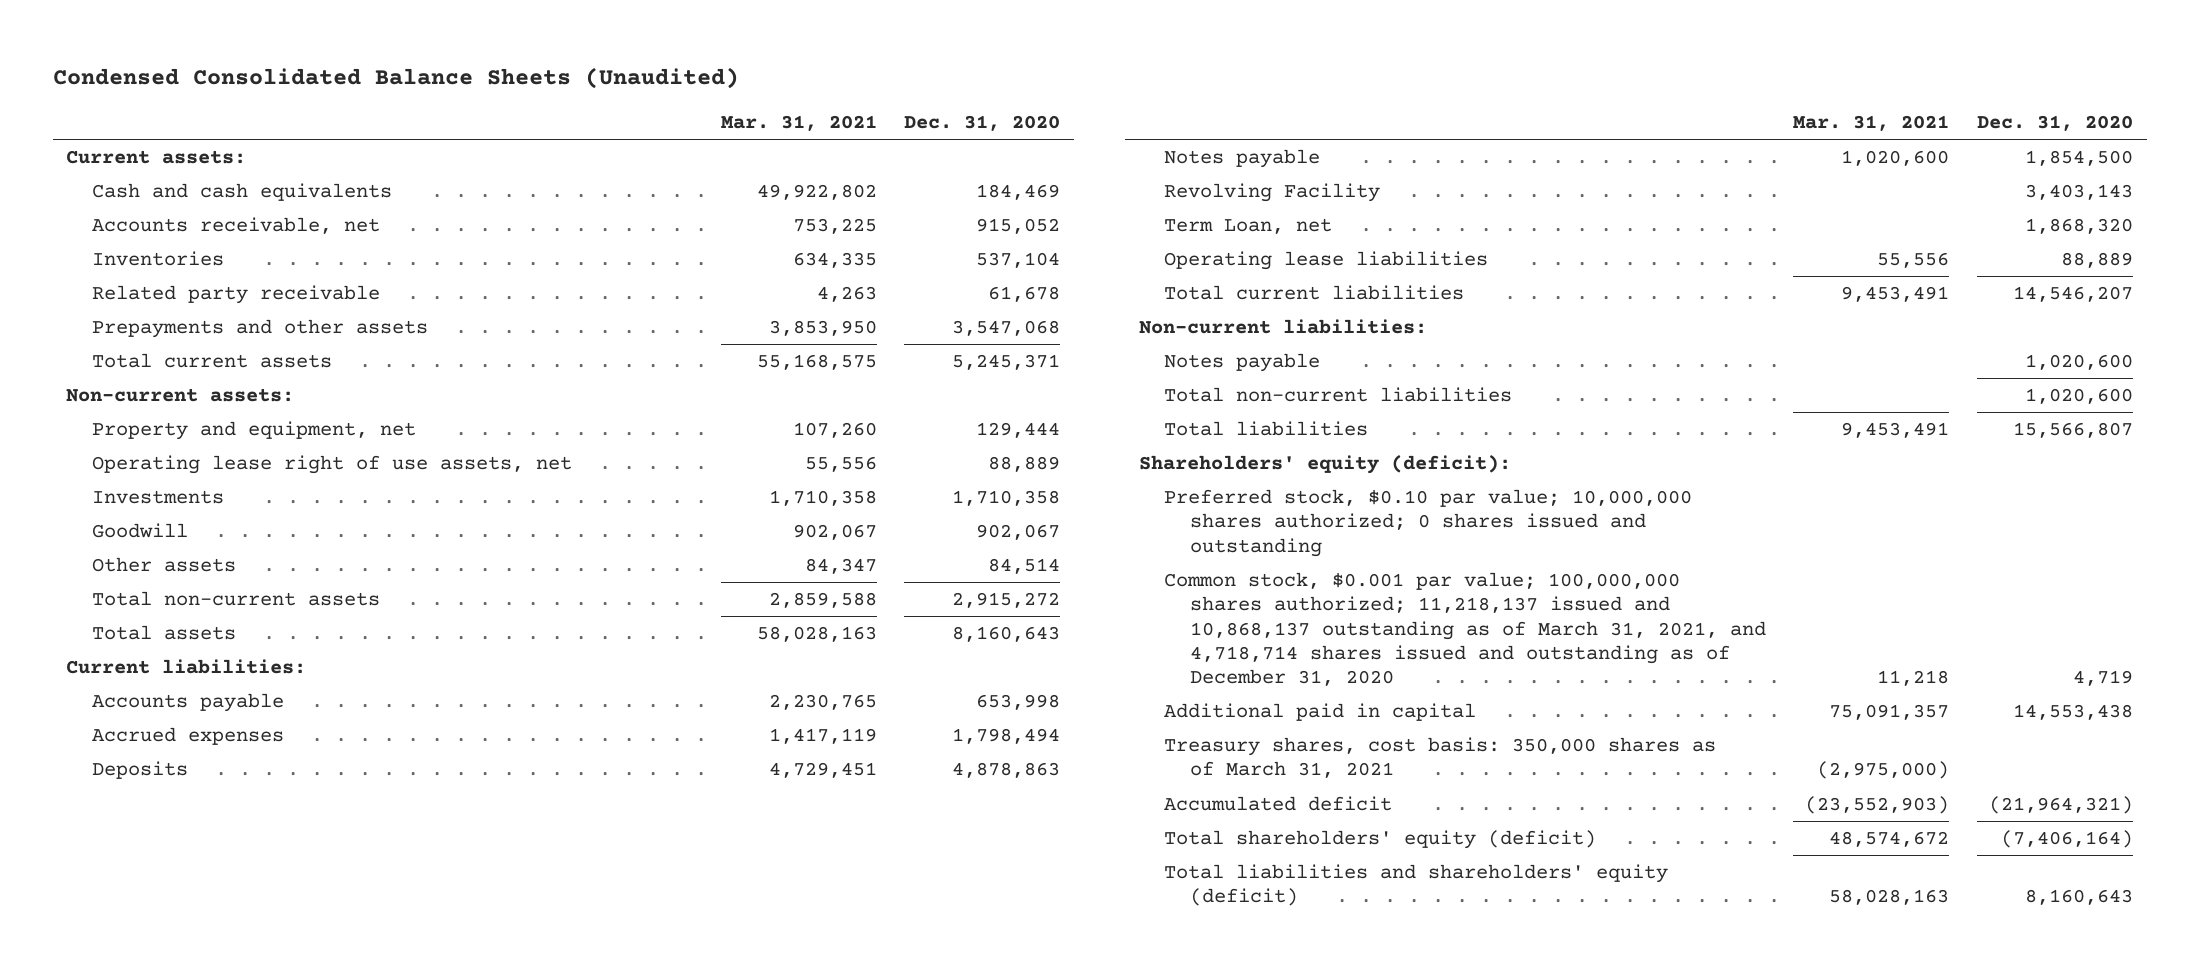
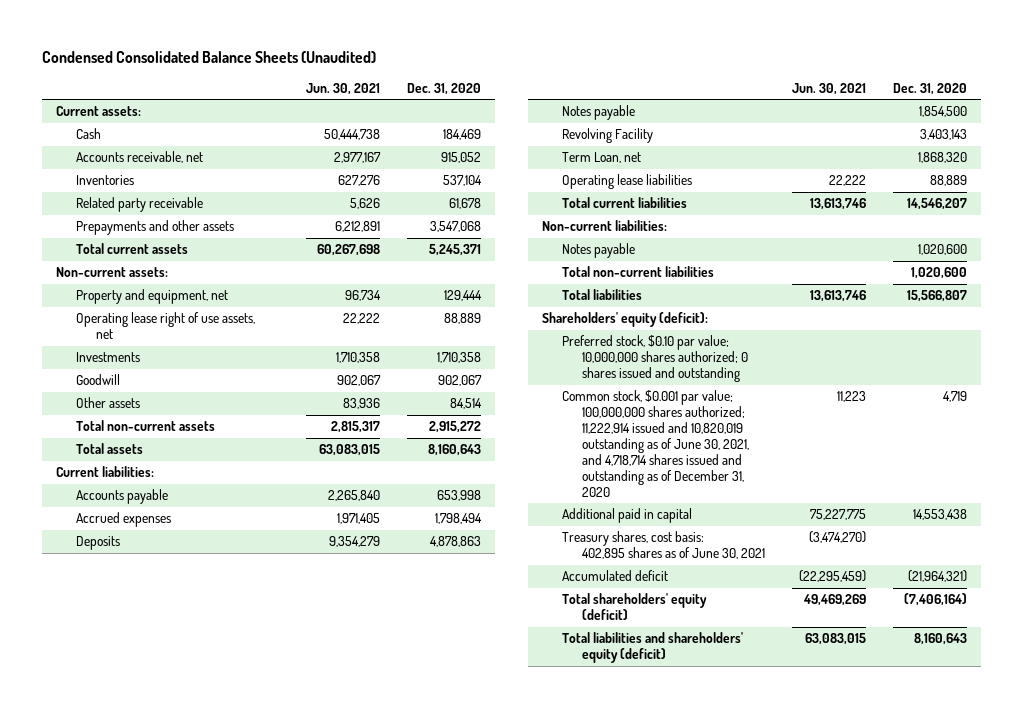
- | Mar. 31, 2021 | Dec. 31, 2020
+ | Jun. 30, 2021 | Dec. 31, 2020
- Cash and cash equivalents | 49,922,802 | 184,469
+ Cash | 50,444,738 | 184,469
- Common stock, $0.001 par value; 100,000,000 shares authorized; 11,218,137 issued and 10,868,137 outstanding as of March 31, 2021, and 4,718,714 shares issued and outstanding as of December 31, 2020 | 11,218 | 4,719
+ Common stock, $0.001 par value; 100,000,000 shares authorized; 11,222,914 issued and 10,820,019 outstanding as of June 30, 2021, and 4,718,714 shares issued and outstanding as of December 31, 2020 | 11,223 | 4,719
- Treasury shares, cost basis: 350,000 shares as of March 31, 2021 | (2,975,000) |
+ Treasury shares, cost basis: 402,895 shares as of June 30, 2021 | (3,474,270) |

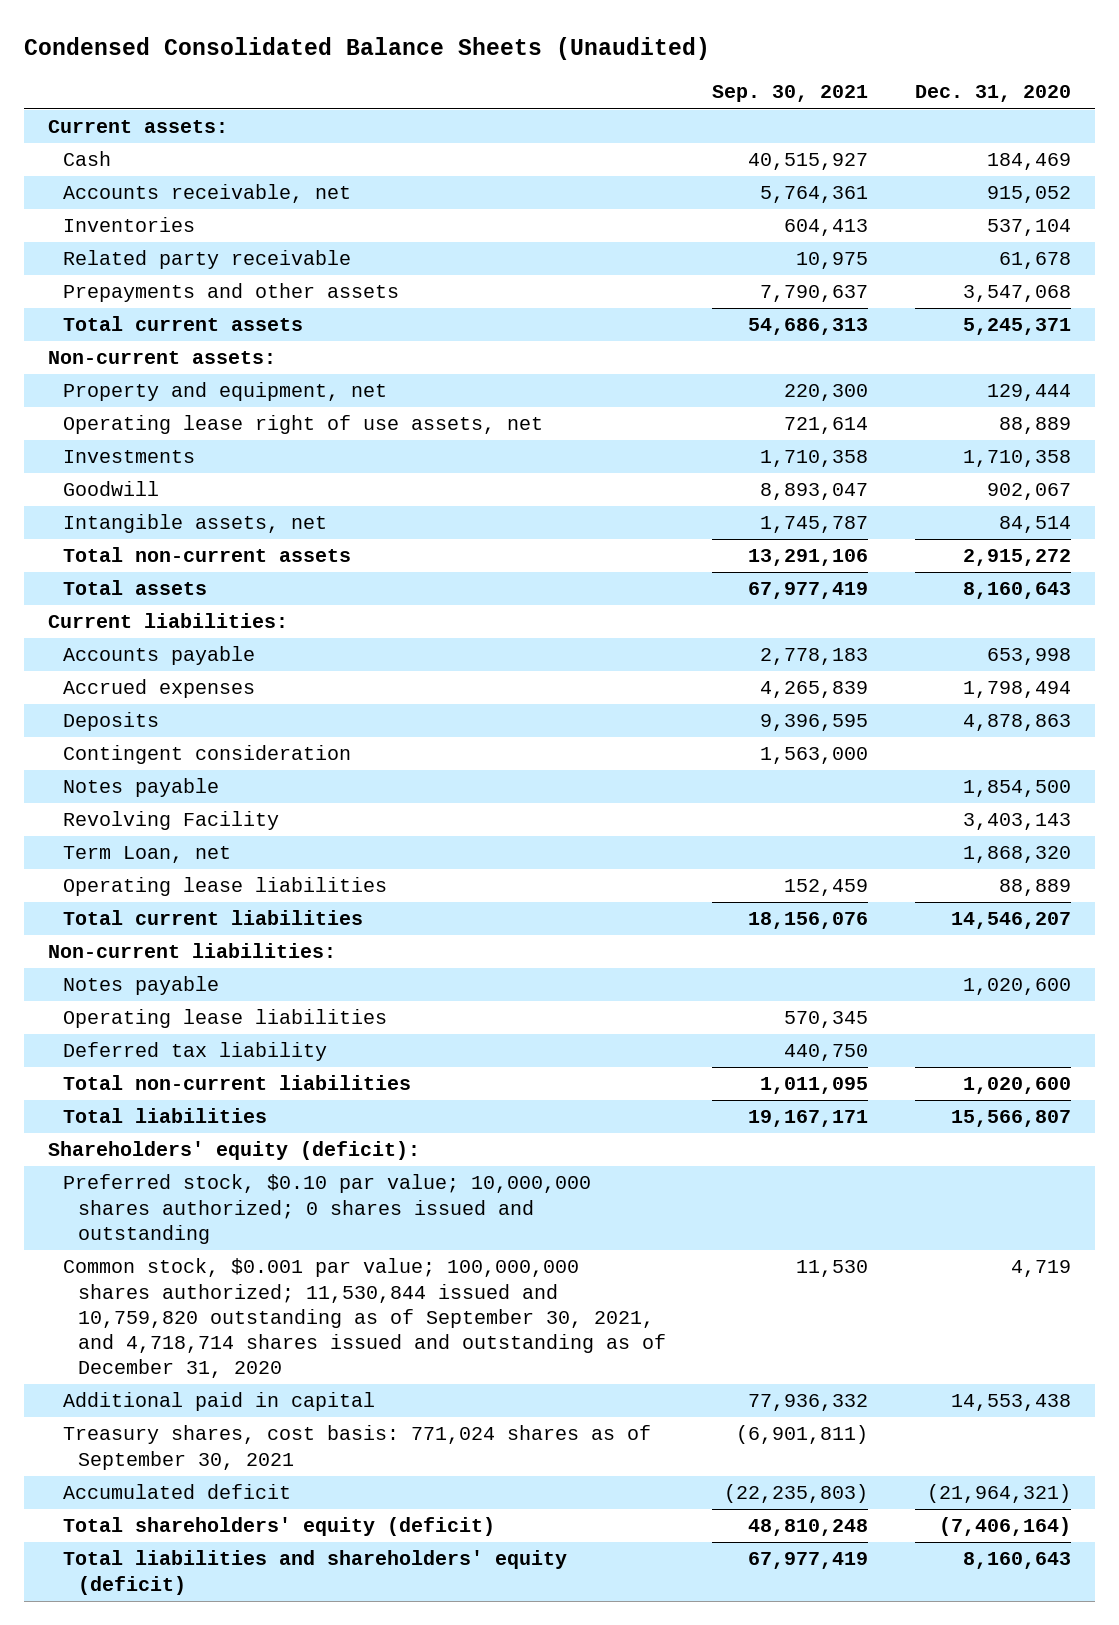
- | Jun. 30, 2021 | Dec. 31, 2020
+ | Sep. 30, 2021 | Dec. 31, 2020
- Other assets | 83,936 | 84,514
+ Intangible assets, net | 1,745,787 | 84,514
+ Contingent consideration | 1,563,000 |
+ Operating lease liabilities | 570,345 |
+ Deferred tax liability | 440,750 |
- Common stock, $0.001 par value; 100,000,000 shares authorized; 11,222,914 issued and 10,820,019 outstanding as of June 30, 2021, and 4,718,714 shares issued and outstanding as of December 31, 2020 | 11,223 | 4,719
+ Common stock, $0.001 par value; 100,000,000 shares authorized; 11,530,844 issued and 10,759,820 outstanding as of September 30, 2021, and 4,718,714 shares issued and outstanding as of December 31, 2020 | 11,530 | 4,719
- Treasury shares, cost basis: 402,895 shares as of June 30, 2021 | (3,474,270) |
+ Treasury shares, cost basis: 771,024 shares as of September 30, 2021 | (6,901,811) |

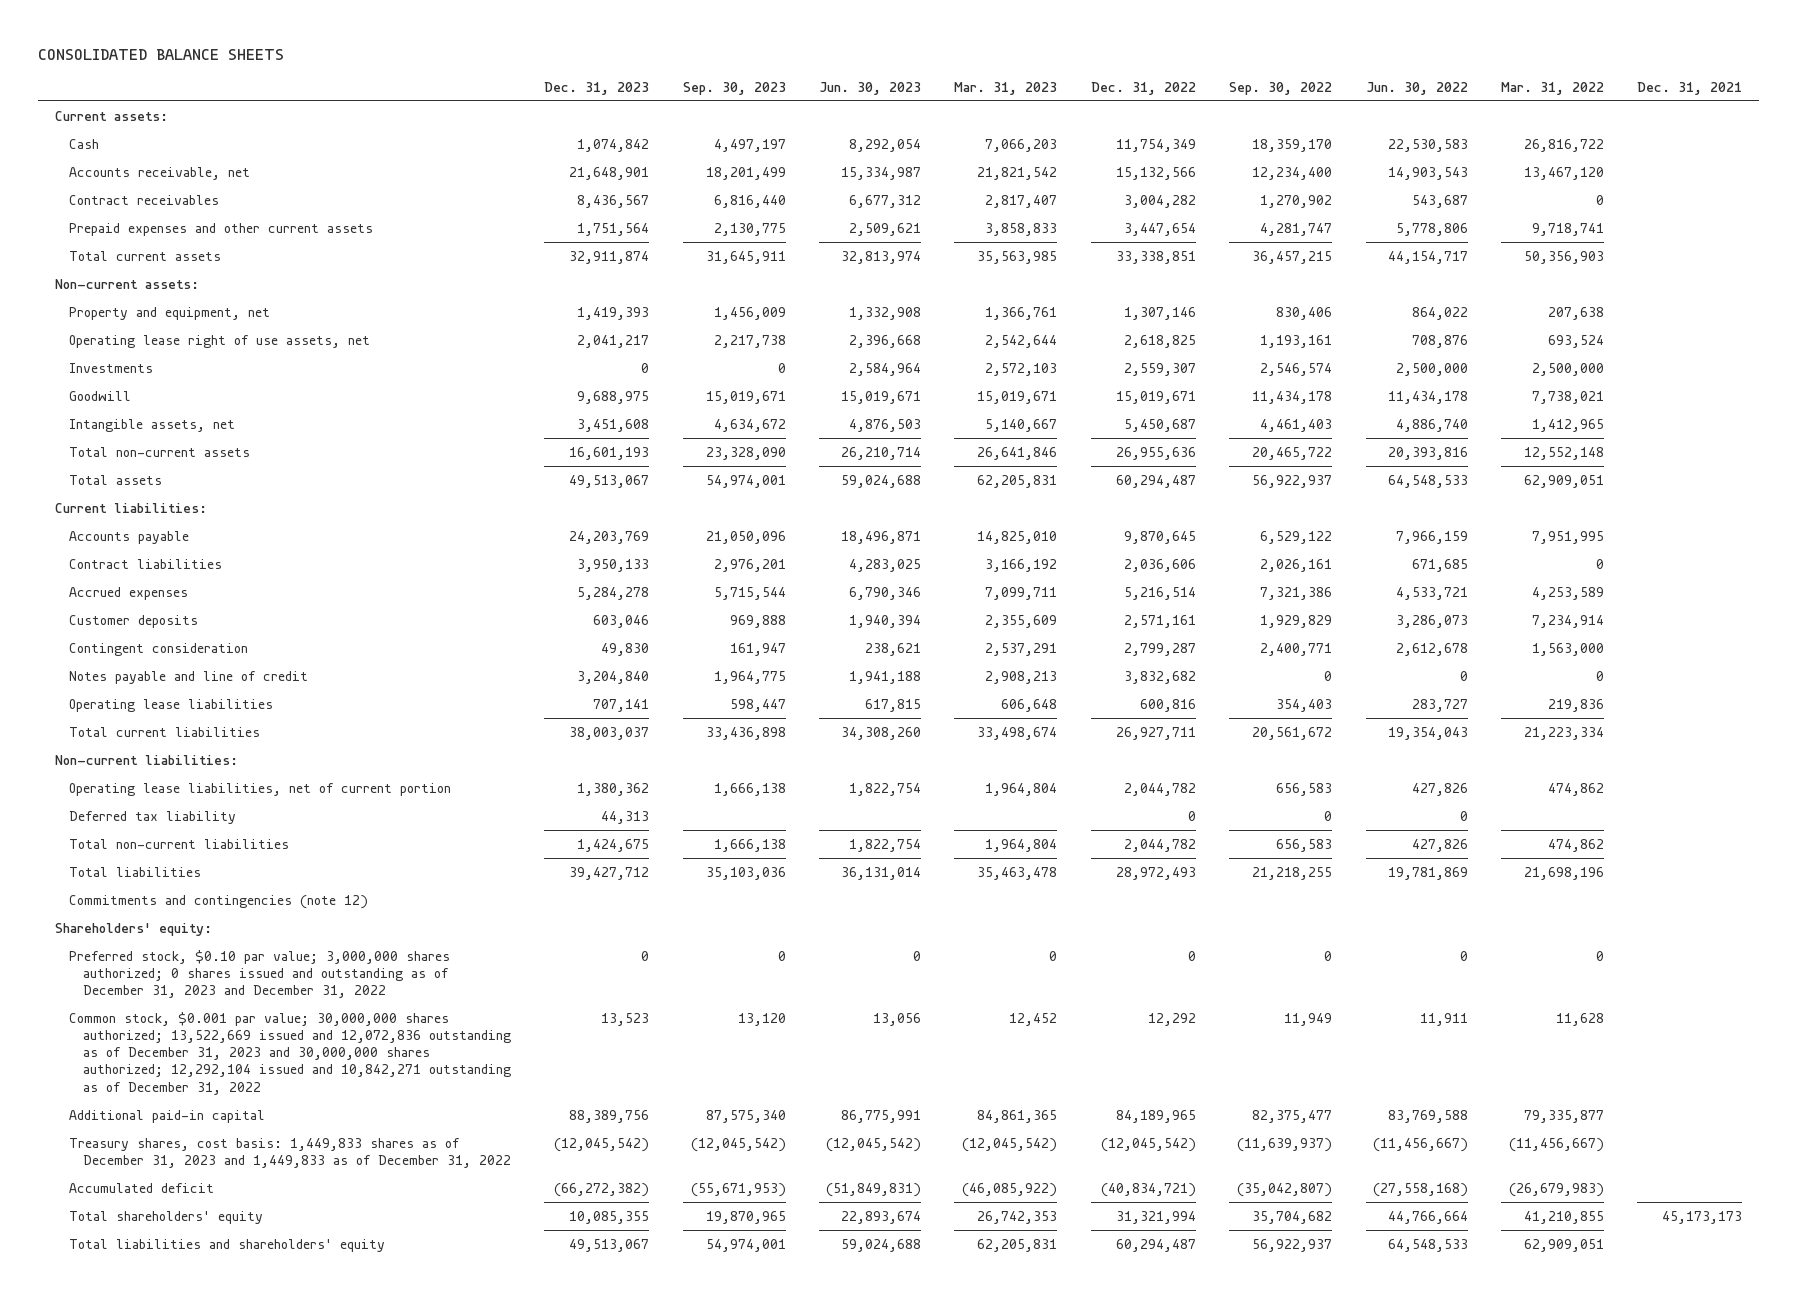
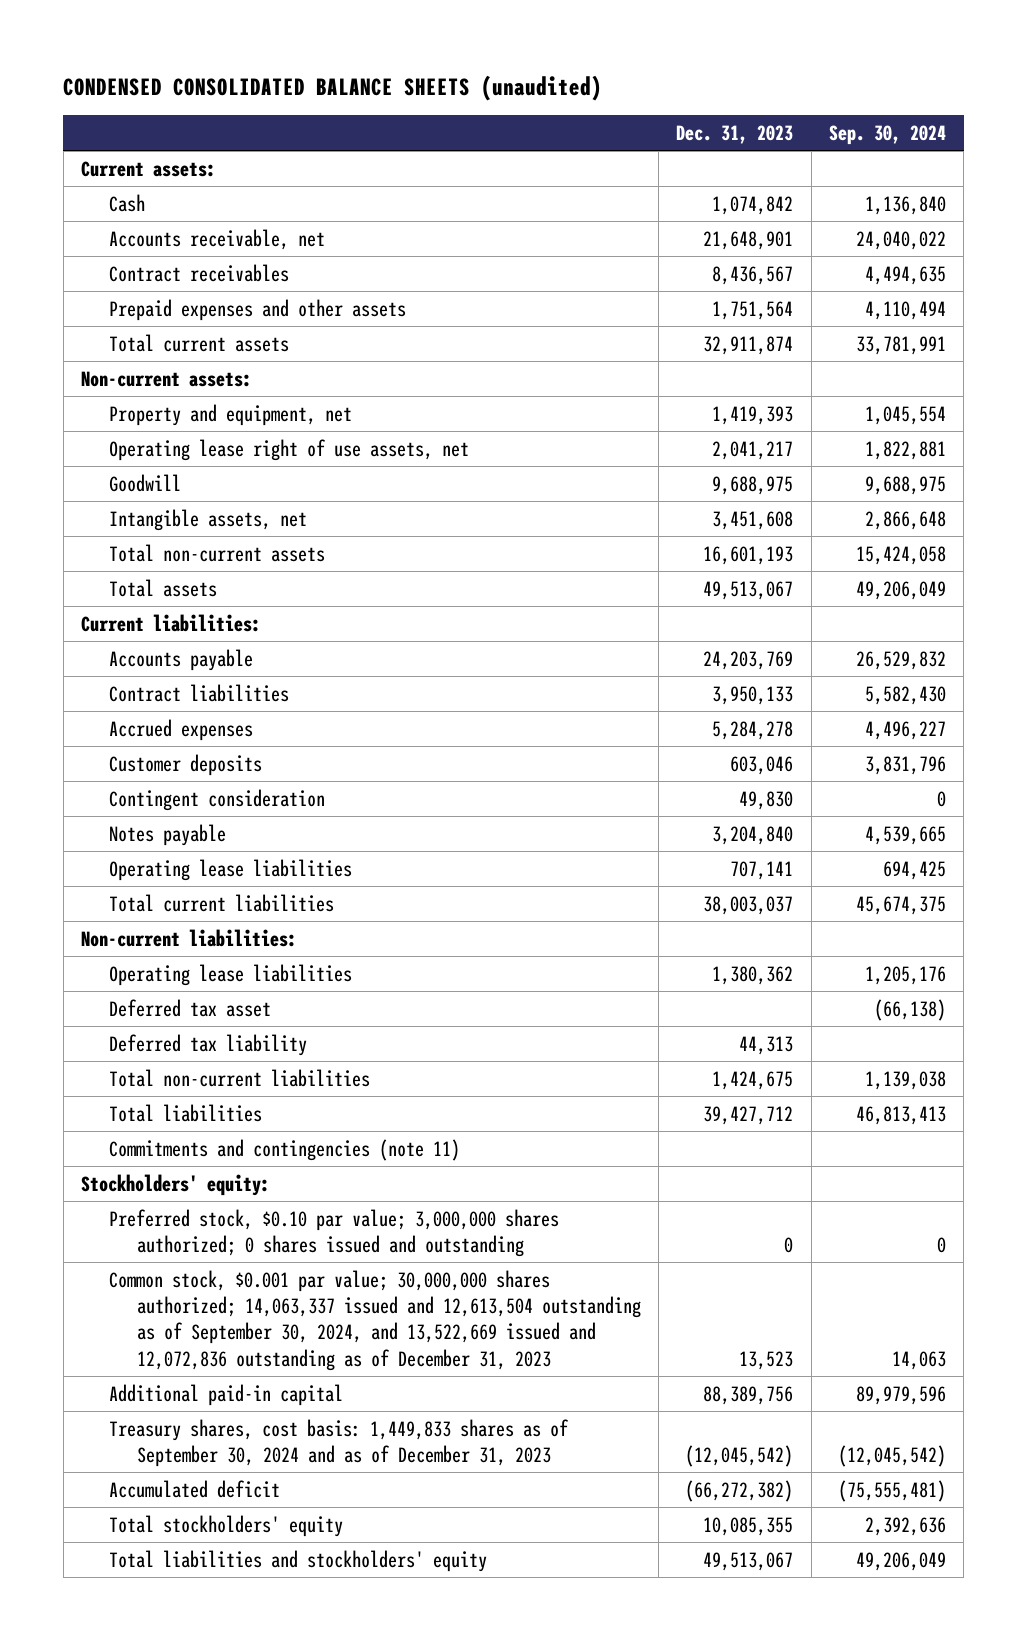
- CONSOLIDATED BALANCE SHEETS
+ CONDENSED CONSOLIDATED BALANCE SHEETS (unaudited)
- | Dec. 31, 2023 | Sep. 30, 2023 | Jun. 30, 2023 | Mar. 31, 2023 | Dec. 31, 2022 | Sep. 30, 2022 | Jun. 30, 2022 | Mar. 31, 2022 | Dec. 31, 2021
+ | Dec. 31, 2023 | Sep. 30, 2024
- Prepaid expenses and other current assets | 1,751,564 | 2,130,775 | 2,509,621 | 3,858,833 | 3,447,654 | 4,281,747 | 5,778,806 | 9,718,741 |
+ Prepaid expenses and other assets | 1,751,564 | 4,110,494
- Investments | 0 | 0 | 2,584,964 | 2,572,103 | 2,559,307 | 2,546,574 | 2,500,000 | 2,500,000 |
- Notes payable and line of credit | 3,204,840 | 1,964,775 | 1,941,188 | 2,908,213 | 3,832,682 | 0 | 0 | 0 |
+ Notes payable | 3,204,840 | 4,539,665
- Operating lease liabilities, net of current portion | 1,380,362 | 1,666,138 | 1,822,754 | 1,964,804 | 2,044,782 | 656,583 | 427,826 | 474,862 |
+ Operating lease liabilities | 1,380,362 | 1,205,176
+ Deferred tax asset | | (66,138)
- Commitments and contingencies (note 12)
- Shareholders' equity:
- Preferred stock, $0.10 par value; 3,000,000 shares authorized; 0 shares issued and outstanding as of December 31, 2023 and December 31, 2022 | 0 | 0 | 0 | 0 | 0 | 0 | 0 | 0 |
- Common stock, $0.001 par value; 30,000,000 shares authorized; 13,522,669 issued and 12,072,836 outstanding as of December 31, 2023 and 30,000,000 shares authorized; 12,292,104 issued and 10,842,271 outstanding as of December 31, 2022 | 13,523 | 13,120 | 13,056 | 12,452 | 12,292 | 11,949 | 11,911 | 11,628 |
+ Commitments and contingencies (note 11)
+ Stockholders' equity:
+ Preferred stock, $0.10 par value; 3,000,000 shares authorized; 0 shares issued and outstanding | 0 | 0
+ Common stock, $0.001 par value; 30,000,000 shares authorized; 14,063,337 issued and 12,613,504 outstanding as of September 30, 2024, and 13,522,669 issued and 12,072,836 outstanding as of December 31, 2023 | 13,523 | 14,063
- Treasury shares, cost basis: 1,449,833 shares as of December 31, 2023 and 1,449,833 as of December 31, 2022 | (12,045,542) | (12,045,542) | (12,045,542) | (12,045,542) | (12,045,542) | (11,639,937) | (11,456,667) | (11,456,667) |
+ Treasury shares, cost basis: 1,449,833 shares as of September 30, 2024 and as of December 31, 2023 | (12,045,542) | (12,045,542)
- Total shareholders' equity | 10,085,355 | 19,870,965 | 22,893,674 | 26,742,353 | 31,321,994 | 35,704,682 | 44,766,664 | 41,210,855 | 45,173,173
- Total liabilities and shareholders' equity | 49,513,067 | 54,974,001 | 59,024,688 | 62,205,831 | 60,294,487 | 56,922,937 | 64,548,533 | 62,909,051 |
+ Total stockholders' equity | 10,085,355 | 2,392,636
+ Total liabilities and stockholders' equity | 49,513,067 | 49,206,049

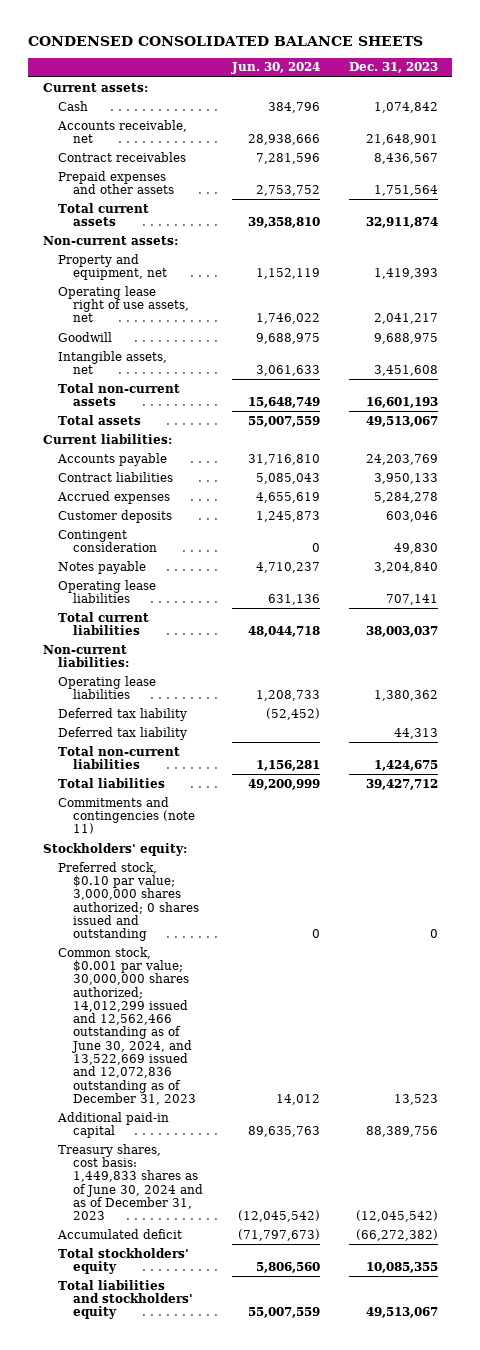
- CONDENSED CONSOLIDATED BALANCE SHEETS (unaudited)
+ CONDENSED CONSOLIDATED BALANCE SHEETS
- | Dec. 31, 2023 | Sep. 30, 2024
+ | Jun. 30, 2024 | Dec. 31, 2023
- Deferred tax asset | | (66,138)
+ Deferred tax liability | (52,452) |
- Common stock, $0.001 par value; 30,000,000 shares authorized; 14,063,337 issued and 12,613,504 outstanding as of September 30, 2024, and 13,522,669 issued and 12,072,836 outstanding as of December 31, 2023 | 13,523 | 14,063
+ Common stock, $0.001 par value; 30,000,000 shares authorized; 14,012,299 issued and 12,562,466 outstanding as of June 30, 2024, and 13,522,669 issued and 12,072,836 outstanding as of December 31, 2023 | 14,012 | 13,523
- Treasury shares, cost basis: 1,449,833 shares as of September 30, 2024 and as of December 31, 2023 | (12,045,542) | (12,045,542)
+ Treasury shares, cost basis: 1,449,833 shares as of June 30, 2024 and as of December 31, 2023 | (12,045,542) | (12,045,542)

